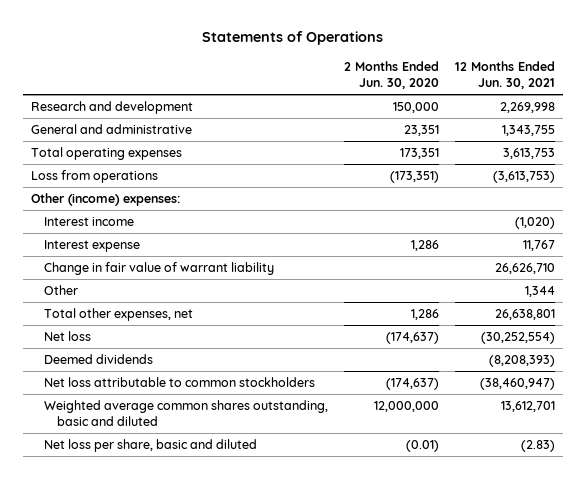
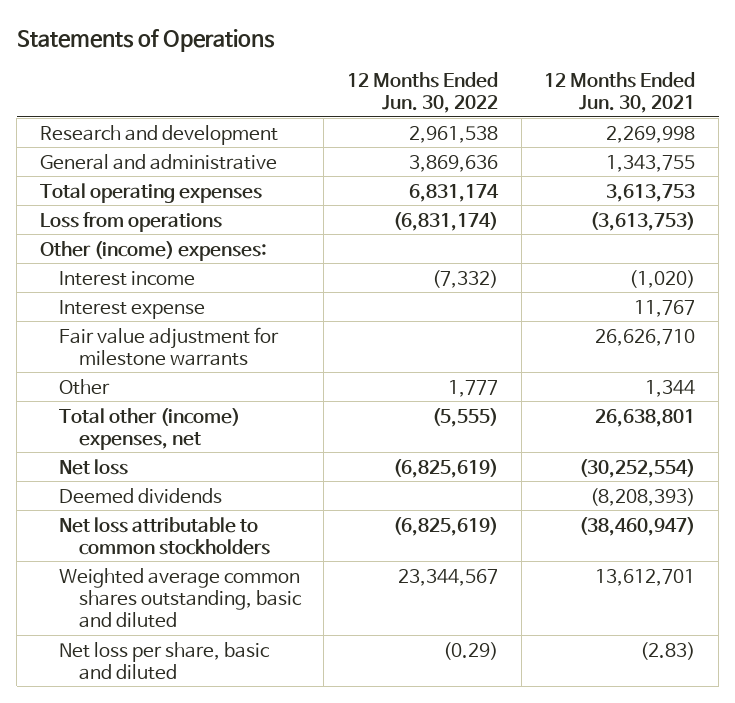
- | 2 Months Ended Jun. 30, 2020 | 12 Months Ended Jun. 30, 2021
+ | 12 Months Ended Jun. 30, 2022 | 12 Months Ended Jun. 30, 2021
- Change in fair value of warrant liability | | 26,626,710
+ Fair value adjustment for milestone warrants | | 26,626,710
- Total other expenses, net | 1,286 | 26,638,801
+ Total other (income) expenses, net | (5,555) | 26,638,801

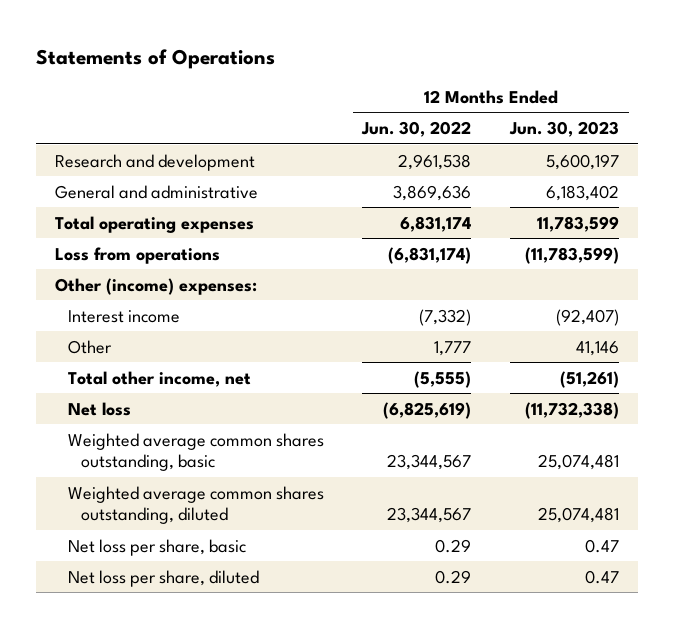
- | 12 Months Ended Jun. 30, 2022 | 12 Months Ended Jun. 30, 2021
+ | 12 Months Ended Jun. 30, 2022 | 12 Months Ended Jun. 30, 2023
- Interest expense | | 11,767
- Fair value adjustment for milestone warrants | | 26,626,710
- Total other (income) expenses, net | (5,555) | 26,638,801
+ Total other income, net | (5,555) | (51,261)
- Deemed dividends | | (8,208,393)
- Net loss attributable to common stockholders | (6,825,619) | (38,460,947)
- Weighted average common shares outstanding, basic and diluted | 23,344,567 | 13,612,701
- Net loss per share, basic and diluted | (0.29) | (2.83)
+ Weighted average common shares outstanding, basic | 23,344,567 | 25,074,481
+ Weighted average common shares outstanding, diluted | 23,344,567 | 25,074,481
+ Net loss per share, basic | 0.29 | 0.47
+ Net loss per share, diluted | 0.29 | 0.47

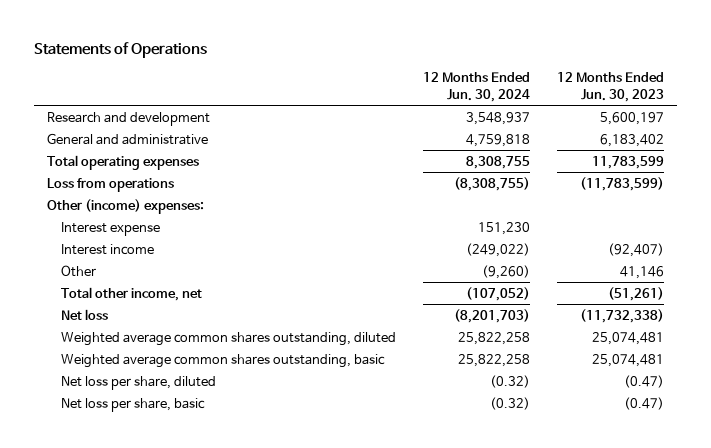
- | 12 Months Ended Jun. 30, 2022 | 12 Months Ended Jun. 30, 2023
+ | 12 Months Ended Jun. 30, 2024 | 12 Months Ended Jun. 30, 2023
+ Interest expense | 151,230 |
- Net loss per share, basic | 0.29 | 0.47
- Net loss per share, diluted | 0.29 | 0.47
moved down: Weighted average common shares outstanding, basic | 25,822,258 | 25,074,481
+ Net loss per share, diluted | (0.32) | (0.47)
+ Net loss per share, basic | (0.32) | (0.47)

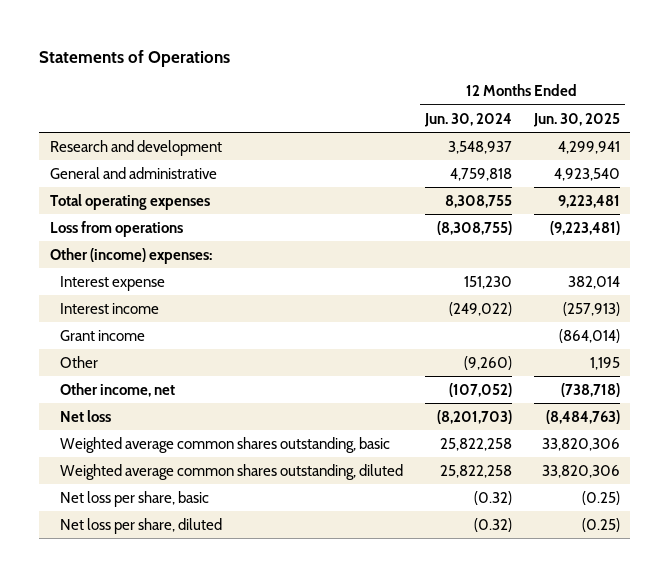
- | 12 Months Ended Jun. 30, 2024 | 12 Months Ended Jun. 30, 2023
+ | 12 Months Ended Jun. 30, 2024 | 12 Months Ended Jun. 30, 2025
+ Grant income | | (864,014)
- Total other income, net | (107,052) | (51,261)
+ Other income, net | (107,052) | (738,718)
moved down: Weighted average common shares outstanding, diluted | 25,822,258 | 33,820,306
moved down: Net loss per share, diluted | (0.32) | (0.25)

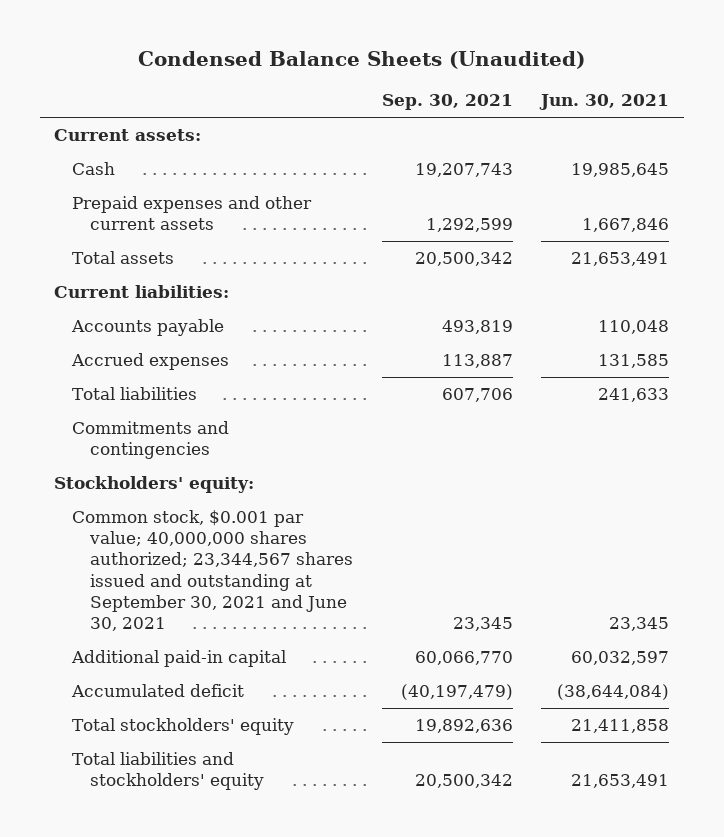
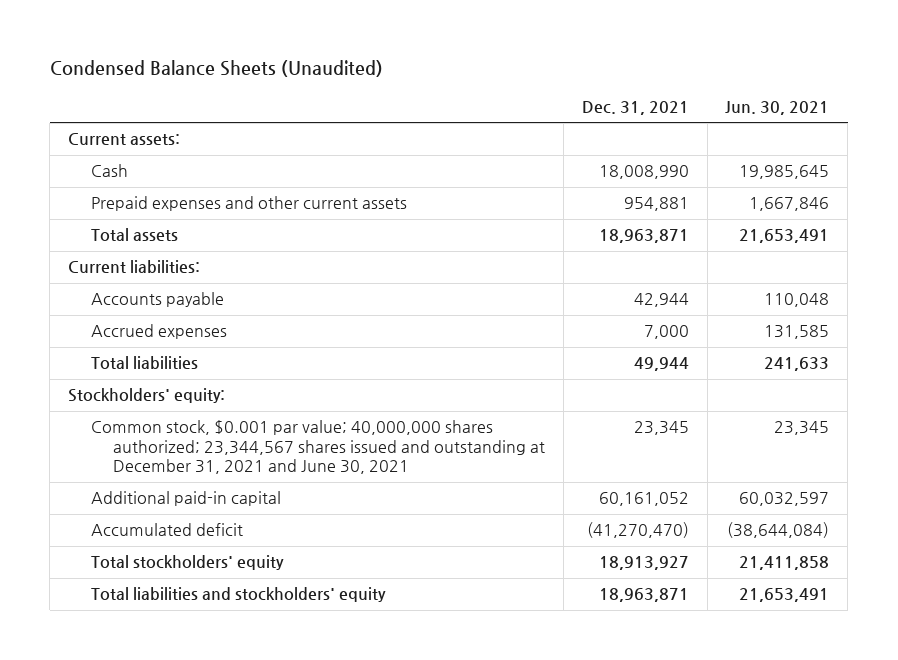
- | Sep. 30, 2021 | Jun. 30, 2021
+ | Dec. 31, 2021 | Jun. 30, 2021
- Commitments and contingencies
- Common stock, $0.001 par value; 40,000,000 shares authorized; 23,344,567 shares issued and outstanding at September 30, 2021 and June 30, 2021 | 23,345 | 23,345
+ Common stock, $0.001 par value; 40,000,000 shares authorized; 23,344,567 shares issued and outstanding at December 31, 2021 and June 30, 2021 | 23,345 | 23,345

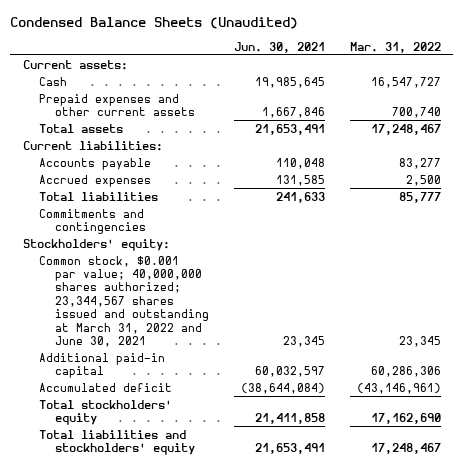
- | Dec. 31, 2021 | Jun. 30, 2021
+ | Jun. 30, 2021 | Mar. 31, 2022
+ Commitments and contingencies
- Common stock, $0.001 par value; 40,000,000 shares authorized; 23,344,567 shares issued and outstanding at December 31, 2021 and June 30, 2021 | 23,345 | 23,345
+ Common stock, $0.001 par value; 40,000,000 shares authorized; 23,344,567 shares issued and outstanding at March 31, 2022 and June 30, 2021 | 23,345 | 23,345

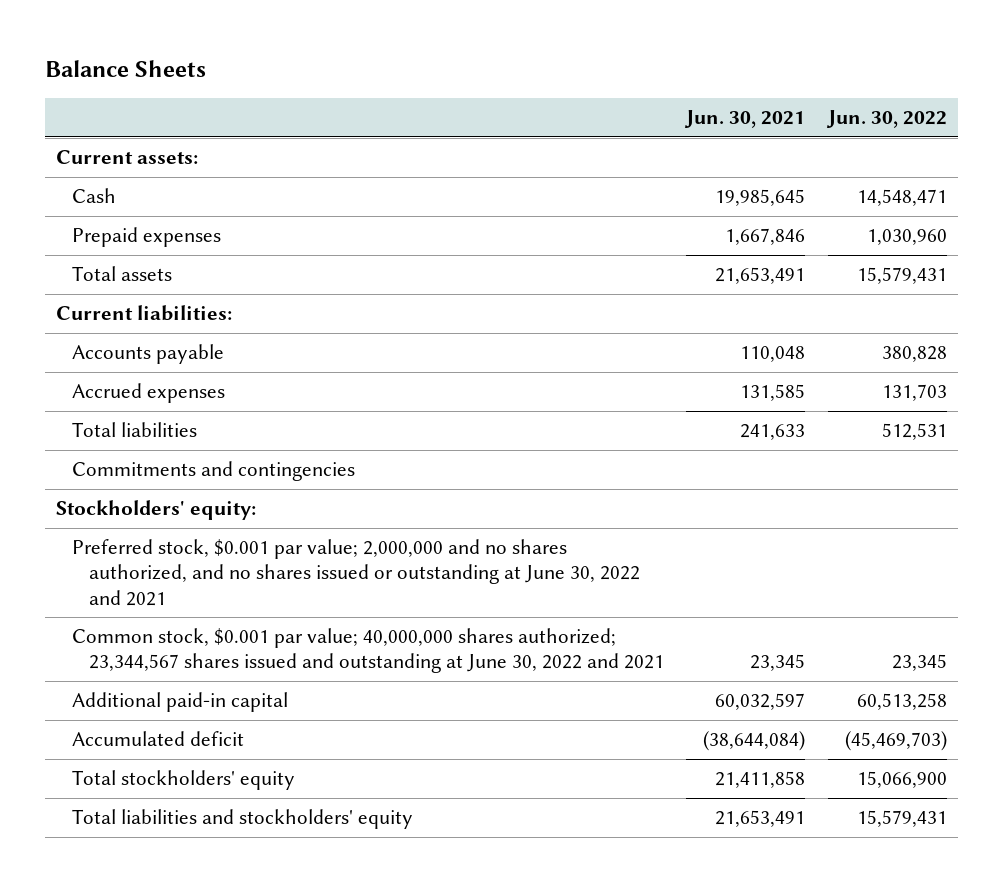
- Condensed Balance Sheets (Unaudited)
+ Balance Sheets
- | Jun. 30, 2021 | Mar. 31, 2022
+ | Jun. 30, 2021 | Jun. 30, 2022
- Prepaid expenses and other current assets | 1,667,846 | 700,740
+ Prepaid expenses | 1,667,846 | 1,030,960
- Common stock, $0.001 par value; 40,000,000 shares authorized; 23,344,567 shares issued and outstanding at March 31, 2022 and June 30, 2021 | 23,345 | 23,345
+ Preferred stock, $0.001 par value; 2,000,000 and no shares authorized, and no shares issued or outstanding at June 30, 2022 and 2021
+ Common stock, $0.001 par value; 40,000,000 shares authorized; 23,344,567 shares issued and outstanding at June 30, 2022 and 2021 | 23,345 | 23,345

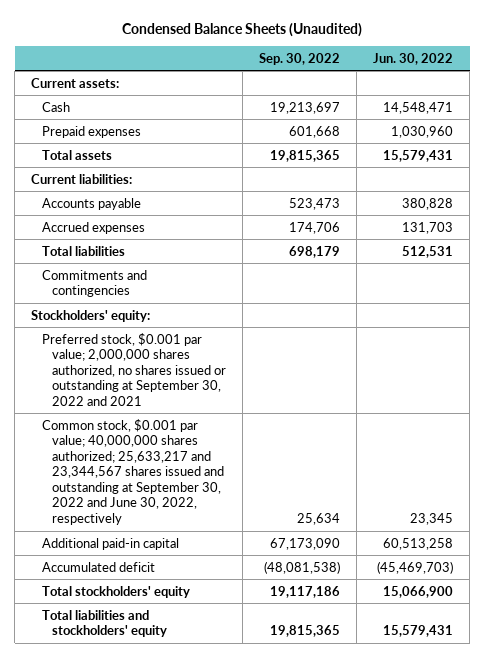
- Balance Sheets
+ Condensed Balance Sheets (Unaudited)
- | Jun. 30, 2021 | Jun. 30, 2022
+ | Sep. 30, 2022 | Jun. 30, 2022
- Preferred stock, $0.001 par value; 2,000,000 and no shares authorized, and no shares issued or outstanding at June 30, 2022 and 2021
- Common stock, $0.001 par value; 40,000,000 shares authorized; 23,344,567 shares issued and outstanding at June 30, 2022 and 2021 | 23,345 | 23,345
+ Preferred stock, $0.001 par value; 2,000,000 shares authorized, no shares issued or outstanding at September 30, 2022 and 2021
+ Common stock, $0.001 par value; 40,000,000 shares authorized; 25,633,217 and 23,344,567 shares issued and outstanding at September 30, 2022 and June 30, 2022, respectively | 25,634 | 23,345

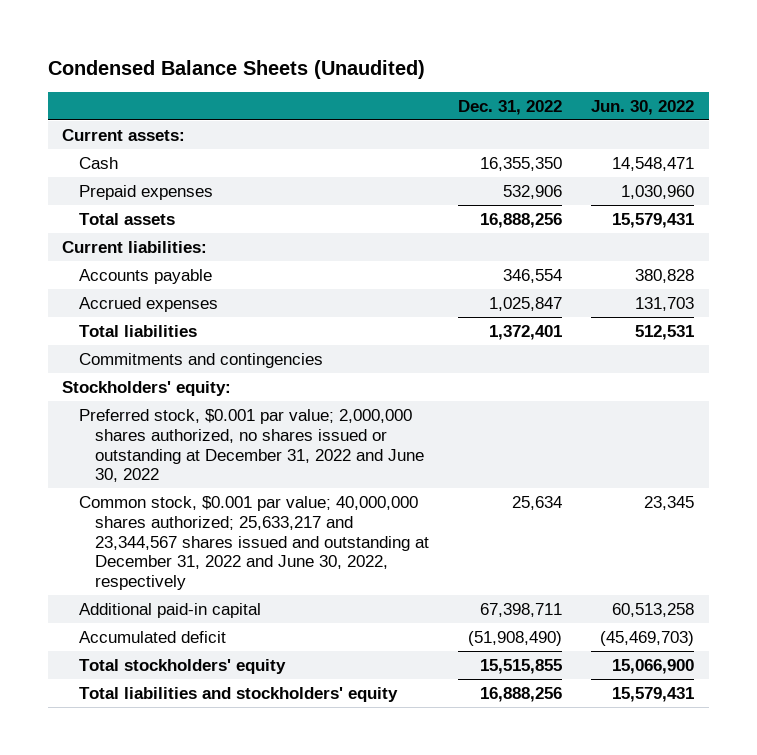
- | Sep. 30, 2022 | Jun. 30, 2022
+ | Dec. 31, 2022 | Jun. 30, 2022
- Preferred stock, $0.001 par value; 2,000,000 shares authorized, no shares issued or outstanding at September 30, 2022 and 2021
- Common stock, $0.001 par value; 40,000,000 shares authorized; 25,633,217 and 23,344,567 shares issued and outstanding at September 30, 2022 and June 30, 2022, respectively | 25,634 | 23,345
+ Preferred stock, $0.001 par value; 2,000,000 shares authorized, no shares issued or outstanding at December 31, 2022 and June 30, 2022
+ Common stock, $0.001 par value; 40,000,000 shares authorized; 25,633,217 and 23,344,567 shares issued and outstanding at December 31, 2022 and June 30, 2022, respectively | 25,634 | 23,345

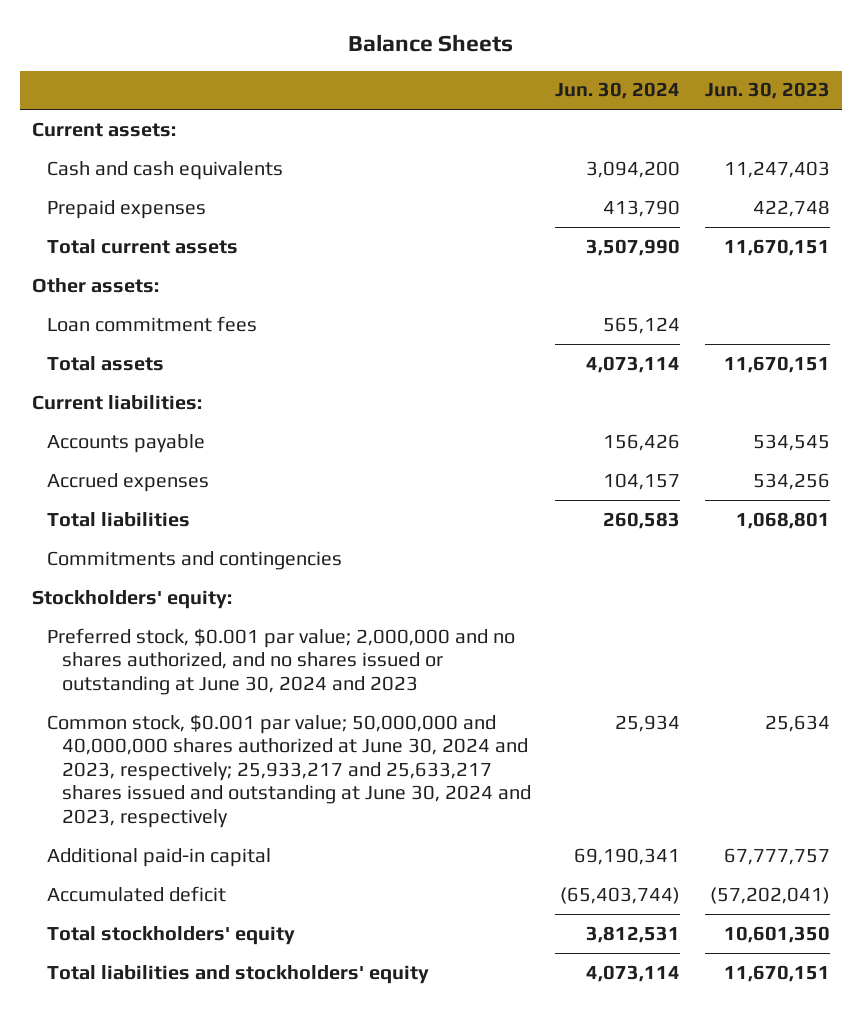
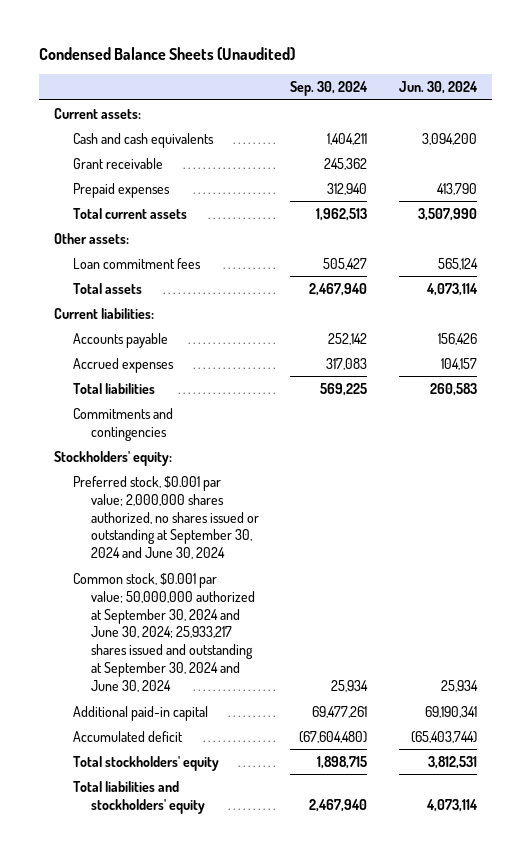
- Balance Sheets
+ Condensed Balance Sheets (Unaudited)
- | Jun. 30, 2024 | Jun. 30, 2023
+ | Sep. 30, 2024 | Jun. 30, 2024
+ Grant receivable | 245,362 |
- Preferred stock, $0.001 par value; 2,000,000 and no shares authorized, and no shares issued or outstanding at June 30, 2024 and 2023
- Common stock, $0.001 par value; 50,000,000 and 40,000,000 shares authorized at June 30, 2024 and 2023, respectively; 25,933,217 and 25,633,217 shares issued and outstanding at June 30, 2024 and 2023, respectively | 25,934 | 25,634
+ Preferred stock, $0.001 par value; 2,000,000 shares authorized, no shares issued or outstanding at September 30, 2024 and June 30, 2024
+ Common stock, $0.001 par value; 50,000,000 authorized at September 30, 2024 and June 30, 2024; 25,933,217 shares issued and outstanding at September 30, 2024 and June 30, 2024 | 25,934 | 25,934

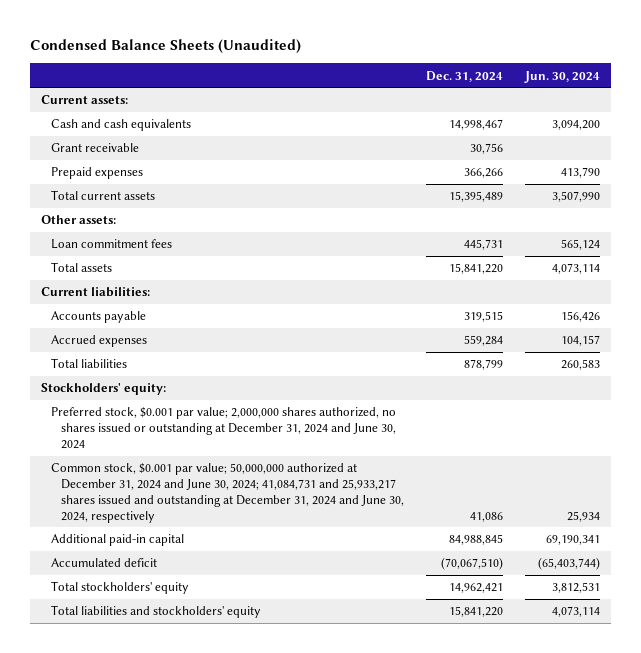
- | Sep. 30, 2024 | Jun. 30, 2024
+ | Dec. 31, 2024 | Jun. 30, 2024
- Commitments and contingencies
- Preferred stock, $0.001 par value; 2,000,000 shares authorized, no shares issued or outstanding at September 30, 2024 and June 30, 2024
- Common stock, $0.001 par value; 50,000,000 authorized at September 30, 2024 and June 30, 2024; 25,933,217 shares issued and outstanding at September 30, 2024 and June 30, 2024 | 25,934 | 25,934
+ Preferred stock, $0.001 par value; 2,000,000 shares authorized, no shares issued or outstanding at December 31, 2024 and June 30, 2024
+ Common stock, $0.001 par value; 50,000,000 authorized at December 31, 2024 and June 30, 2024; 41,084,731 and 25,933,217 shares issued and outstanding at December 31, 2024 and June 30, 2024, respectively | 41,086 | 25,934

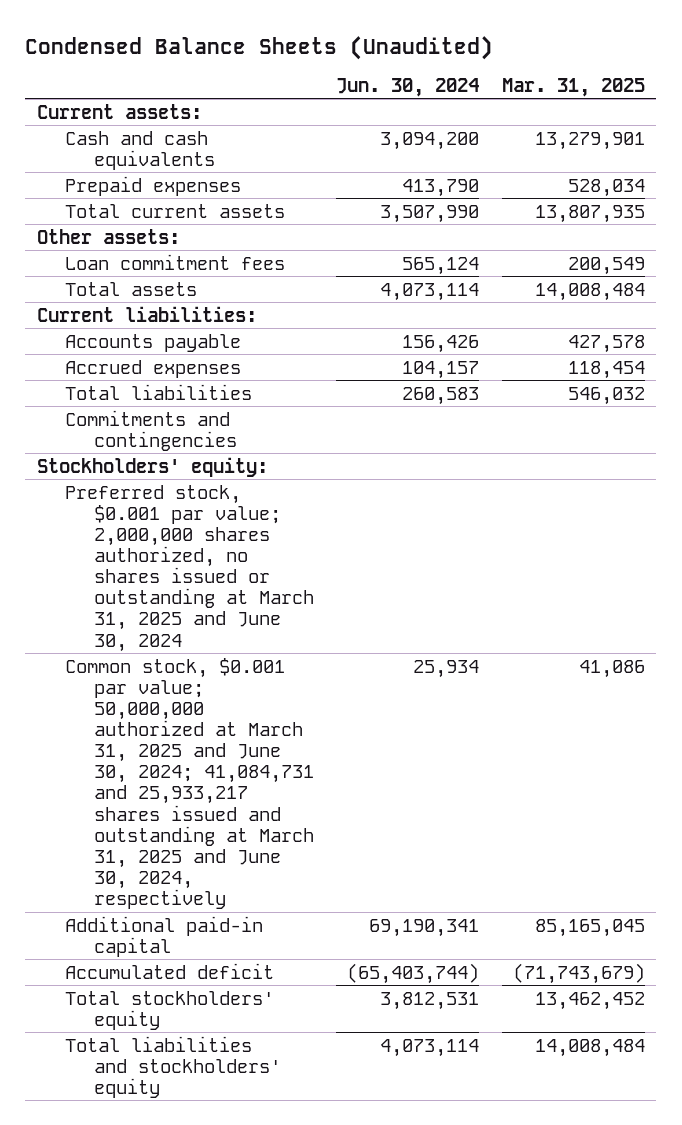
- | Dec. 31, 2024 | Jun. 30, 2024
+ | Jun. 30, 2024 | Mar. 31, 2025
- Grant receivable | 30,756 |
+ Commitments and contingencies
- Preferred stock, $0.001 par value; 2,000,000 shares authorized, no shares issued or outstanding at December 31, 2024 and June 30, 2024
- Common stock, $0.001 par value; 50,000,000 authorized at December 31, 2024 and June 30, 2024; 41,084,731 and 25,933,217 shares issued and outstanding at December 31, 2024 and June 30, 2024, respectively | 41,086 | 25,934
+ Preferred stock, $0.001 par value; 2,000,000 shares authorized, no shares issued or outstanding at March 31, 2025 and June 30, 2024
+ Common stock, $0.001 par value; 50,000,000 authorized at March 31, 2025 and June 30, 2024; 41,084,731 and 25,933,217 shares issued and outstanding at March 31, 2025 and June 30, 2024, respectively | 25,934 | 41,086

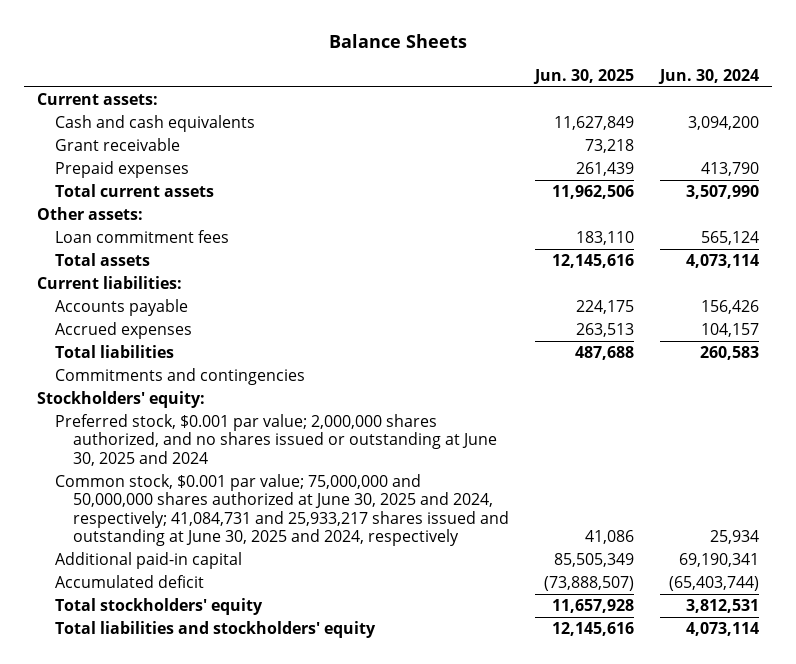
- Condensed Balance Sheets (Unaudited)
+ Balance Sheets
- | Jun. 30, 2024 | Mar. 31, 2025
+ | Jun. 30, 2025 | Jun. 30, 2024
+ Grant receivable | 73,218 |
- Preferred stock, $0.001 par value; 2,000,000 shares authorized, no shares issued or outstanding at March 31, 2025 and June 30, 2024
- Common stock, $0.001 par value; 50,000,000 authorized at March 31, 2025 and June 30, 2024; 41,084,731 and 25,933,217 shares issued and outstanding at March 31, 2025 and June 30, 2024, respectively | 25,934 | 41,086
+ Preferred stock, $0.001 par value; 2,000,000 shares authorized, and no shares issued or outstanding at June 30, 2025 and 2024
+ Common stock, $0.001 par value; 75,000,000 and 50,000,000 shares authorized at June 30, 2025 and 2024, respectively; 41,084,731 and 25,933,217 shares issued and outstanding at June 30, 2025 and 2024, respectively | 41,086 | 25,934

